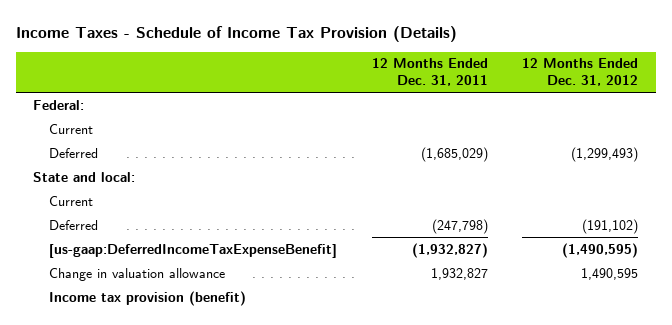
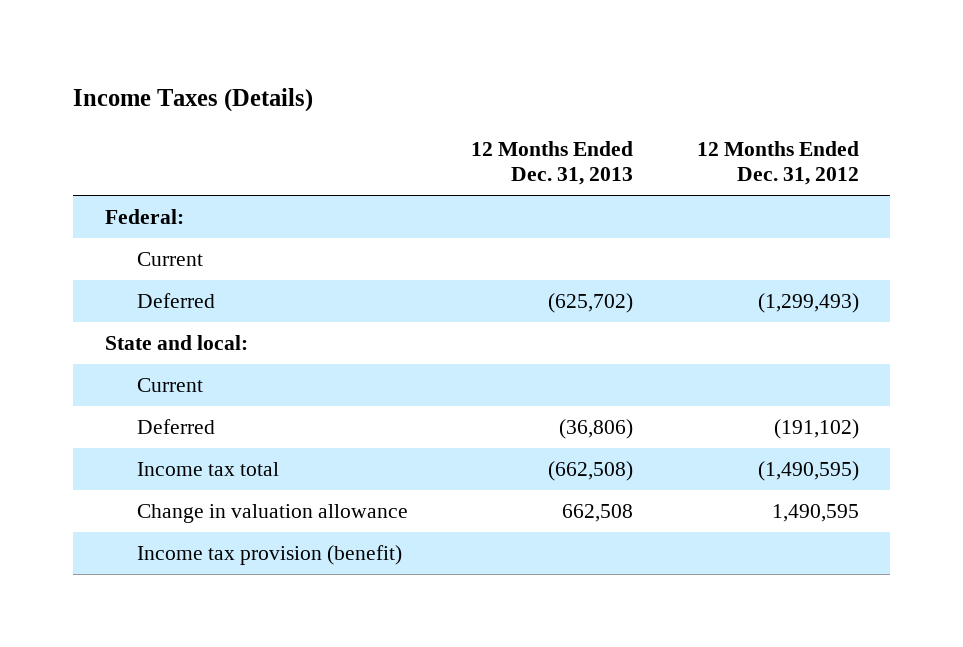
- Income Taxes - Schedule of Income Tax Provision (Details)
+ Income Taxes (Details)
- | 12 Months Ended Dec. 31, 2011 | 12 Months Ended Dec. 31, 2012
+ | 12 Months Ended Dec. 31, 2013 | 12 Months Ended Dec. 31, 2012
- [us-gaap:DeferredIncomeTaxExpenseBenefit] | (1,932,827) | (1,490,595)
+ Income tax total | (662,508) | (1,490,595)

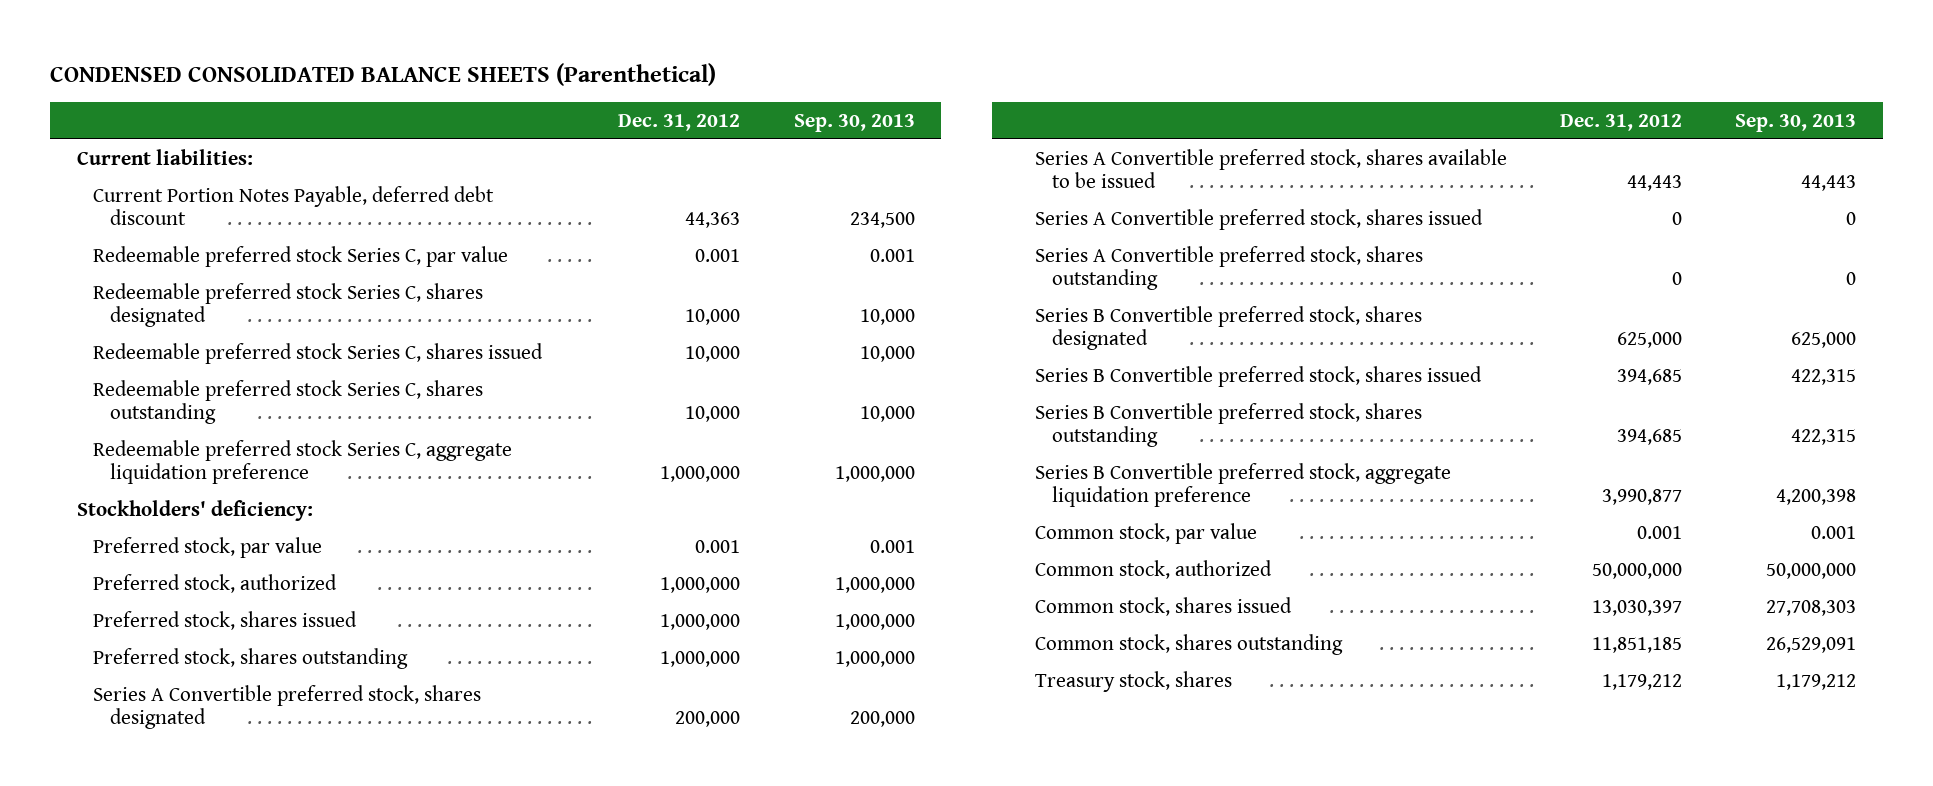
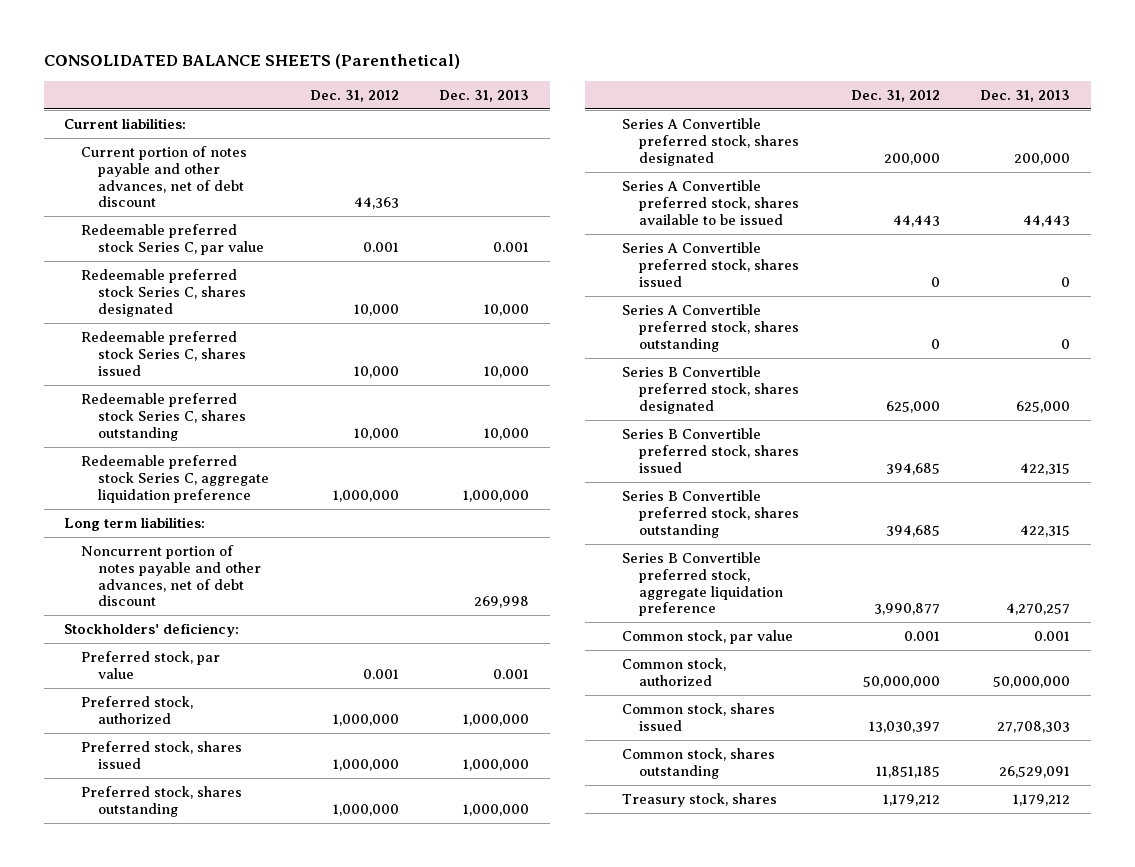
- CONDENSED CONSOLIDATED BALANCE SHEETS (Parenthetical)
+ CONSOLIDATED BALANCE SHEETS (Parenthetical)
- | Dec. 31, 2012 | Sep. 30, 2013
+ | Dec. 31, 2012 | Dec. 31, 2013
- Current Portion Notes Payable, deferred debt discount | 44,363 | 234,500
+ Current portion of notes payable and other advances, net of debt discount | 44,363 |
+ Long term liabilities:
+ Noncurrent portion of notes payable and other advances, net of debt discount | | 269,998

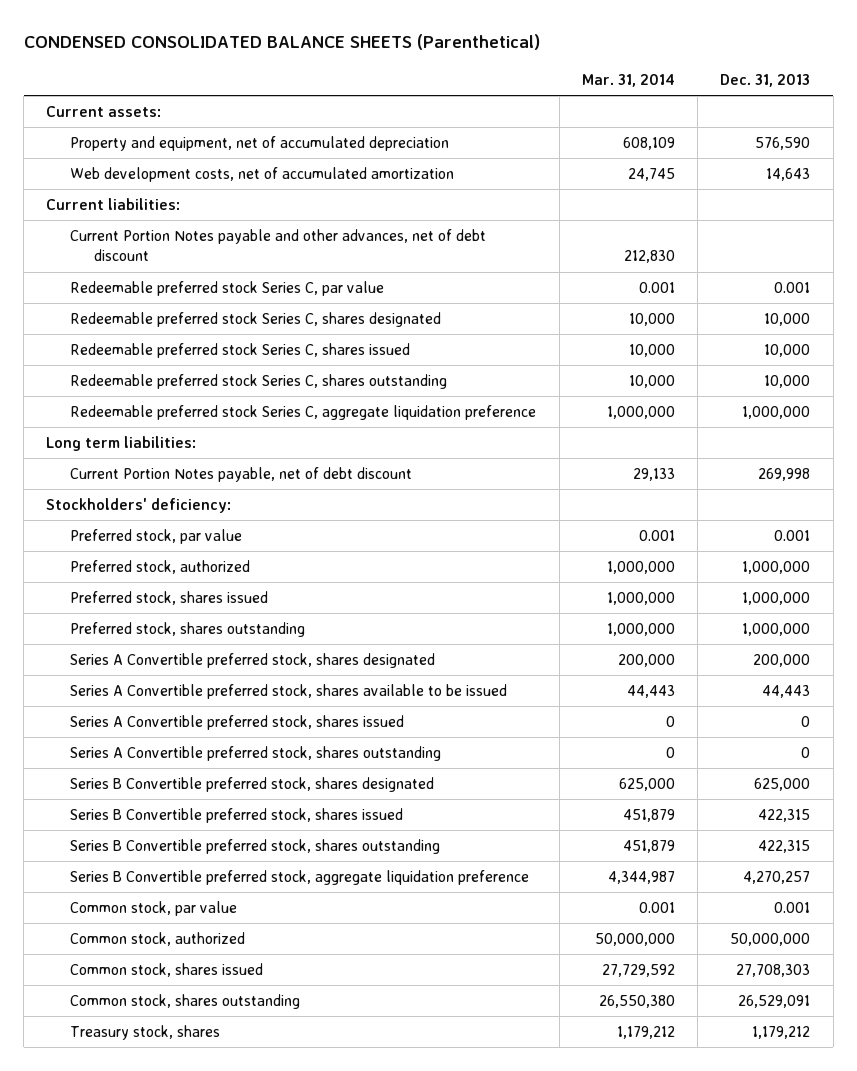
- CONSOLIDATED BALANCE SHEETS (Parenthetical)
+ CONDENSED CONSOLIDATED BALANCE SHEETS (Parenthetical)
- | Dec. 31, 2012 | Dec. 31, 2013
+ | Mar. 31, 2014 | Dec. 31, 2013
+ Current assets:
+ Property and equipment, net of accumulated depreciation | 608,109 | 576,590
+ Web development costs, net of accumulated amortization | 24,745 | 14,643
- Current portion of notes payable and other advances, net of debt discount | 44,363 |
+ Current Portion Notes payable and other advances, net of debt discount | 212,830 |
- Noncurrent portion of notes payable and other advances, net of debt discount | | 269,998
+ Current Portion Notes payable, net of debt discount | 29,133 | 269,998

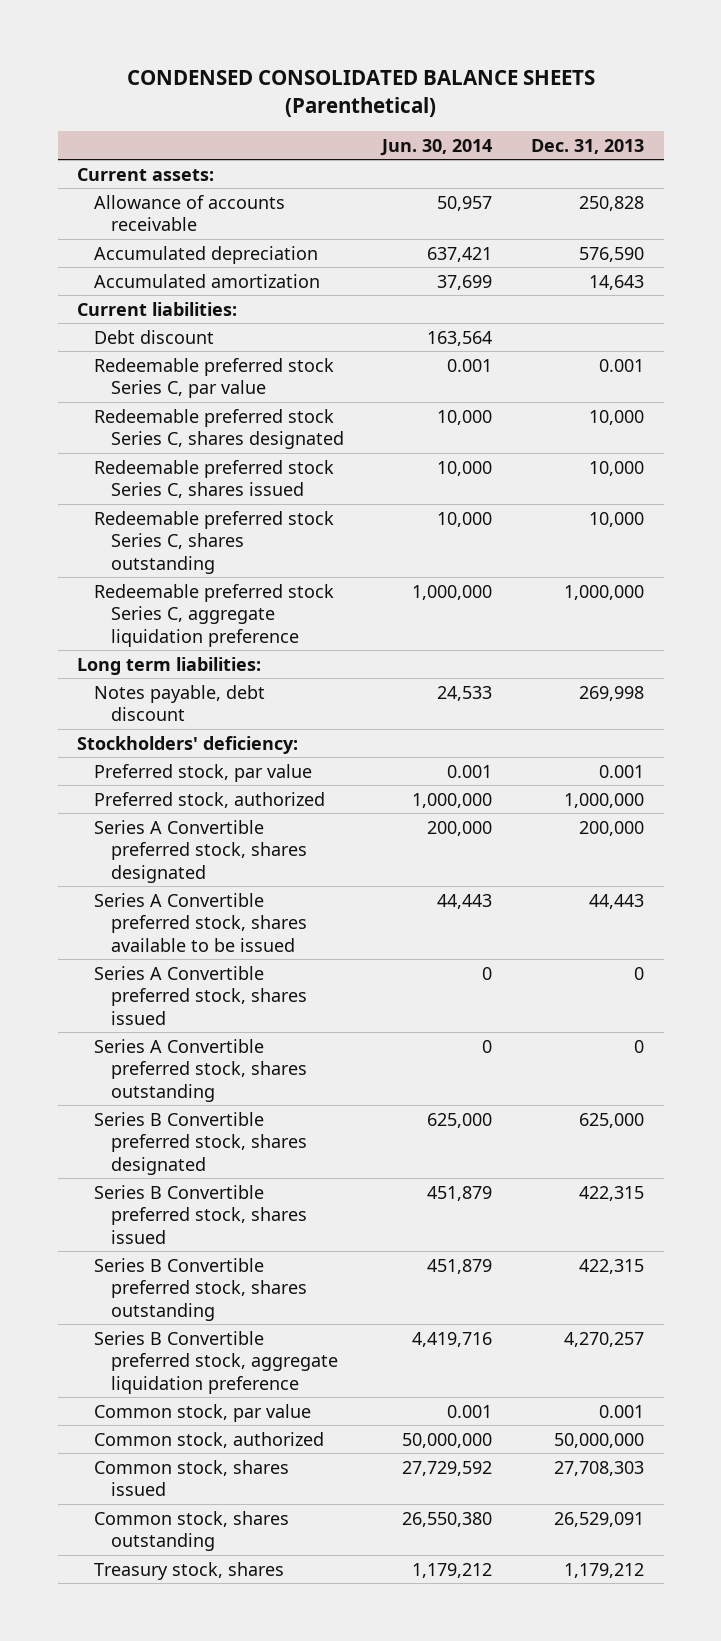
- | Mar. 31, 2014 | Dec. 31, 2013
+ | Jun. 30, 2014 | Dec. 31, 2013
- Property and equipment, net of accumulated depreciation | 608,109 | 576,590
- Web development costs, net of accumulated amortization | 24,745 | 14,643
+ Allowance of accounts receivable | 50,957 | 250,828
+ Accumulated depreciation | 637,421 | 576,590
+ Accumulated amortization | 37,699 | 14,643
- Current Portion Notes payable and other advances, net of debt discount | 212,830 |
+ Debt discount | 163,564 |
- Current Portion Notes payable, net of debt discount | 29,133 | 269,998
+ Notes payable, debt discount | 24,533 | 269,998
- Preferred stock, shares issued | 1,000,000 | 1,000,000
- Preferred stock, shares outstanding | 1,000,000 | 1,000,000

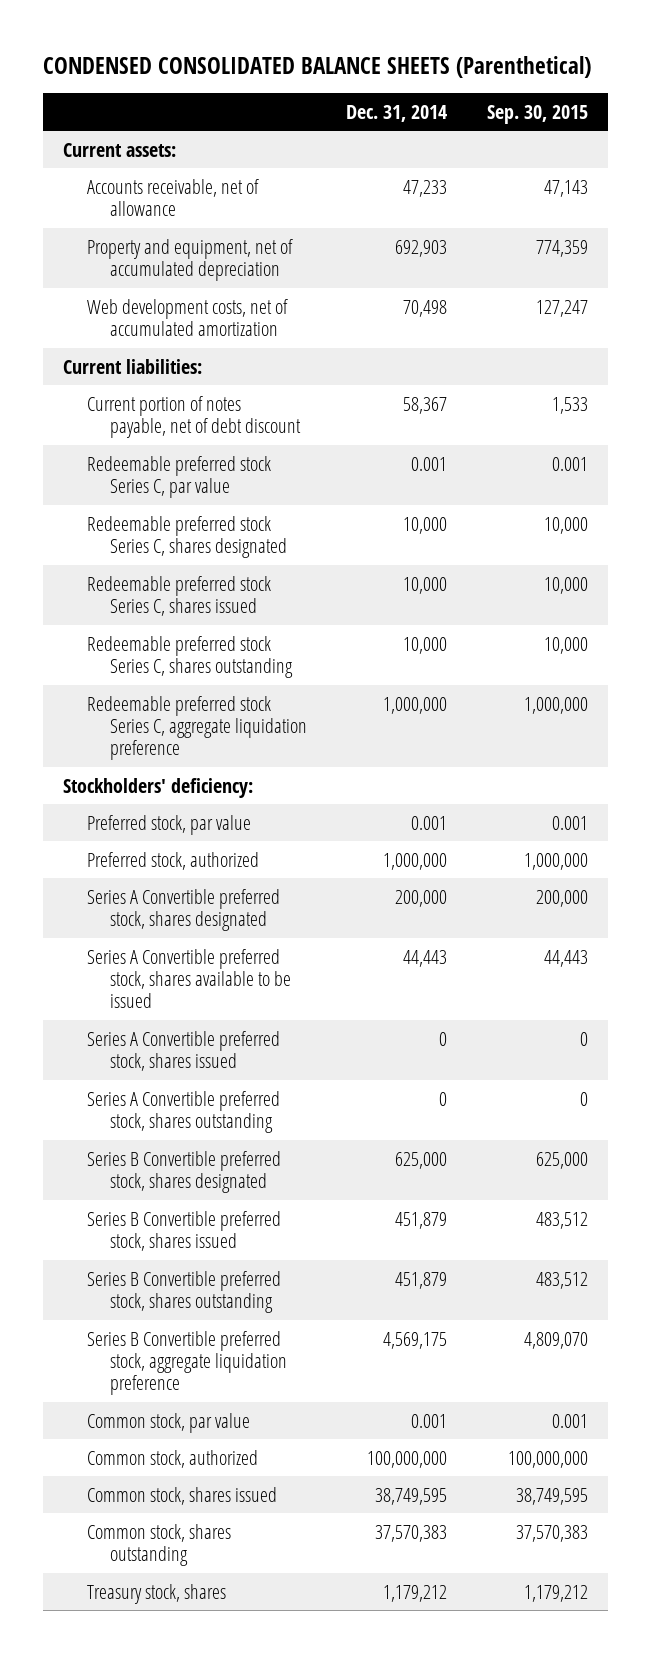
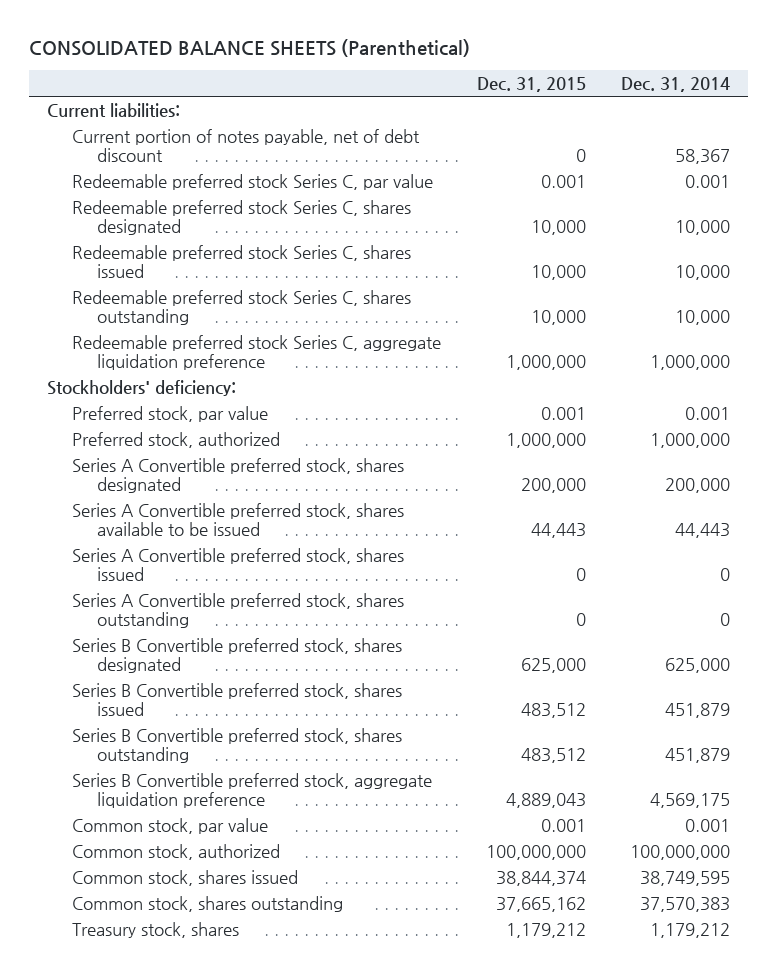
- CONDENSED CONSOLIDATED BALANCE SHEETS (Parenthetical)
+ CONSOLIDATED BALANCE SHEETS (Parenthetical)
- | Dec. 31, 2014 | Sep. 30, 2015
+ | Dec. 31, 2015 | Dec. 31, 2014
- Current assets:
- Accounts receivable, net of allowance | 47,233 | 47,143
- Property and equipment, net of accumulated depreciation | 692,903 | 774,359
- Web development costs, net of accumulated amortization | 70,498 | 127,247

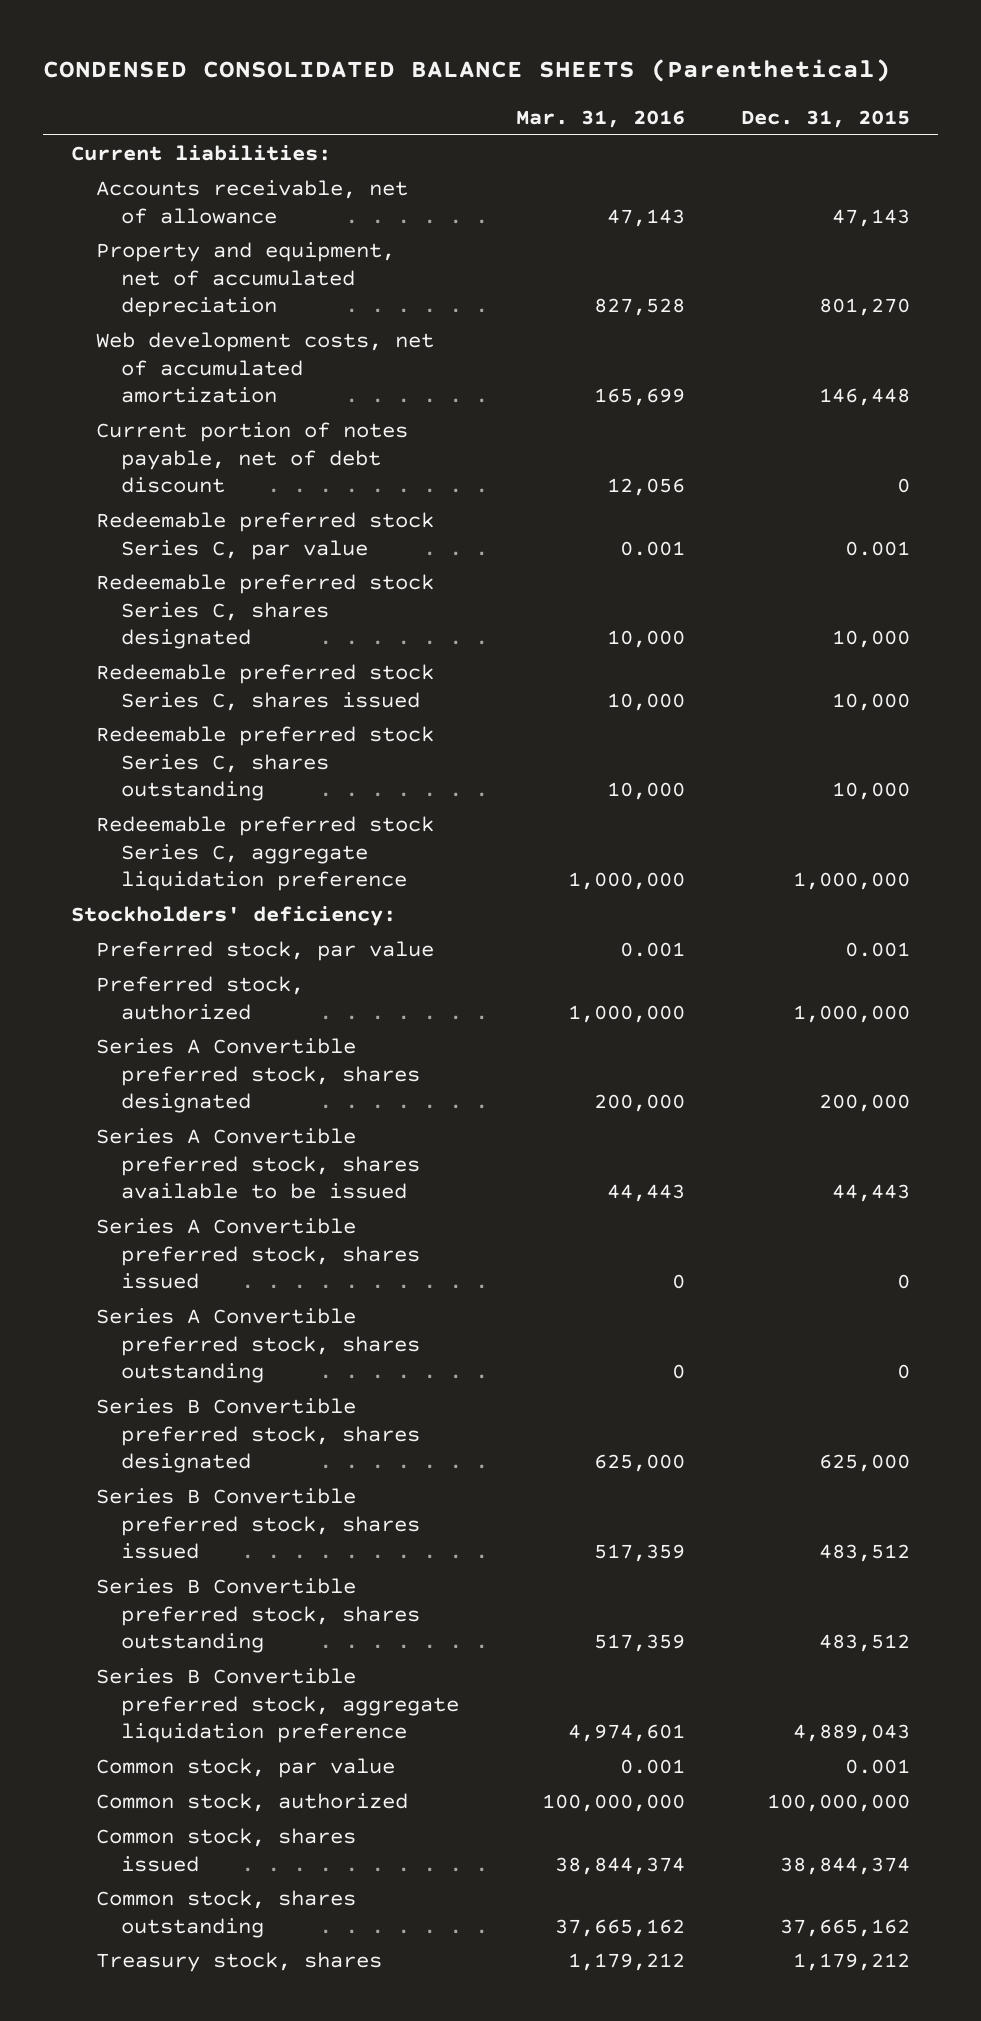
- CONSOLIDATED BALANCE SHEETS (Parenthetical)
+ CONDENSED CONSOLIDATED BALANCE SHEETS (Parenthetical)
- | Dec. 31, 2015 | Dec. 31, 2014
+ | Mar. 31, 2016 | Dec. 31, 2015
+ Accounts receivable, net of allowance | 47,143 | 47,143
+ Property and equipment, net of accumulated depreciation | 827,528 | 801,270
+ Web development costs, net of accumulated amortization | 165,699 | 146,448

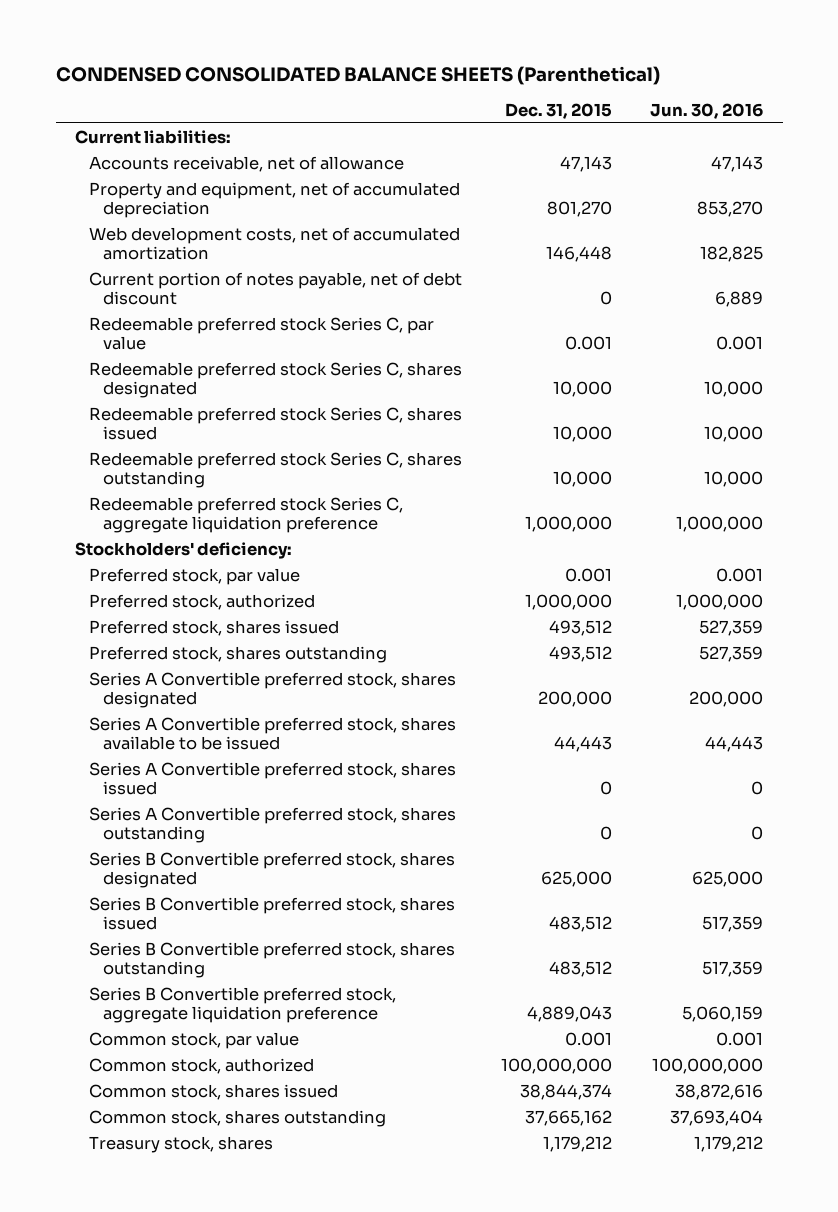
- | Mar. 31, 2016 | Dec. 31, 2015
+ | Dec. 31, 2015 | Jun. 30, 2016
+ Preferred stock, shares issued | 493,512 | 527,359
+ Preferred stock, shares outstanding | 493,512 | 527,359

